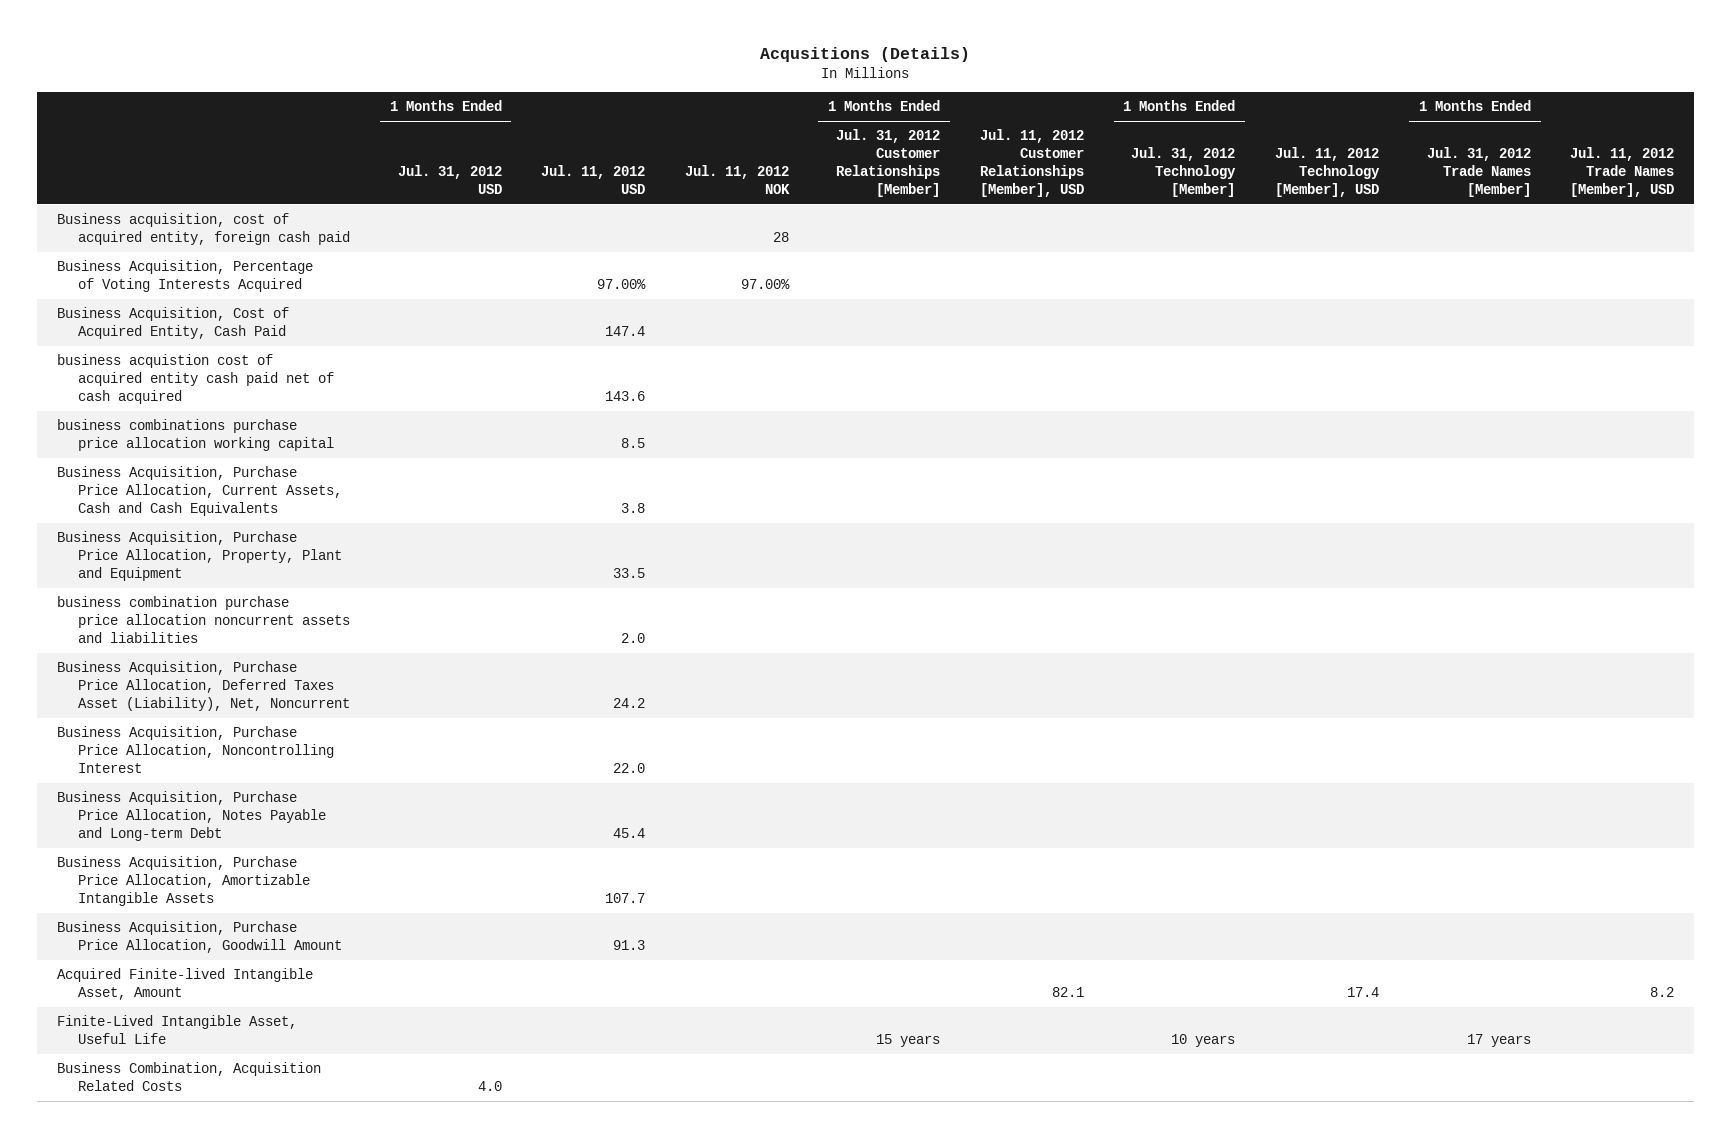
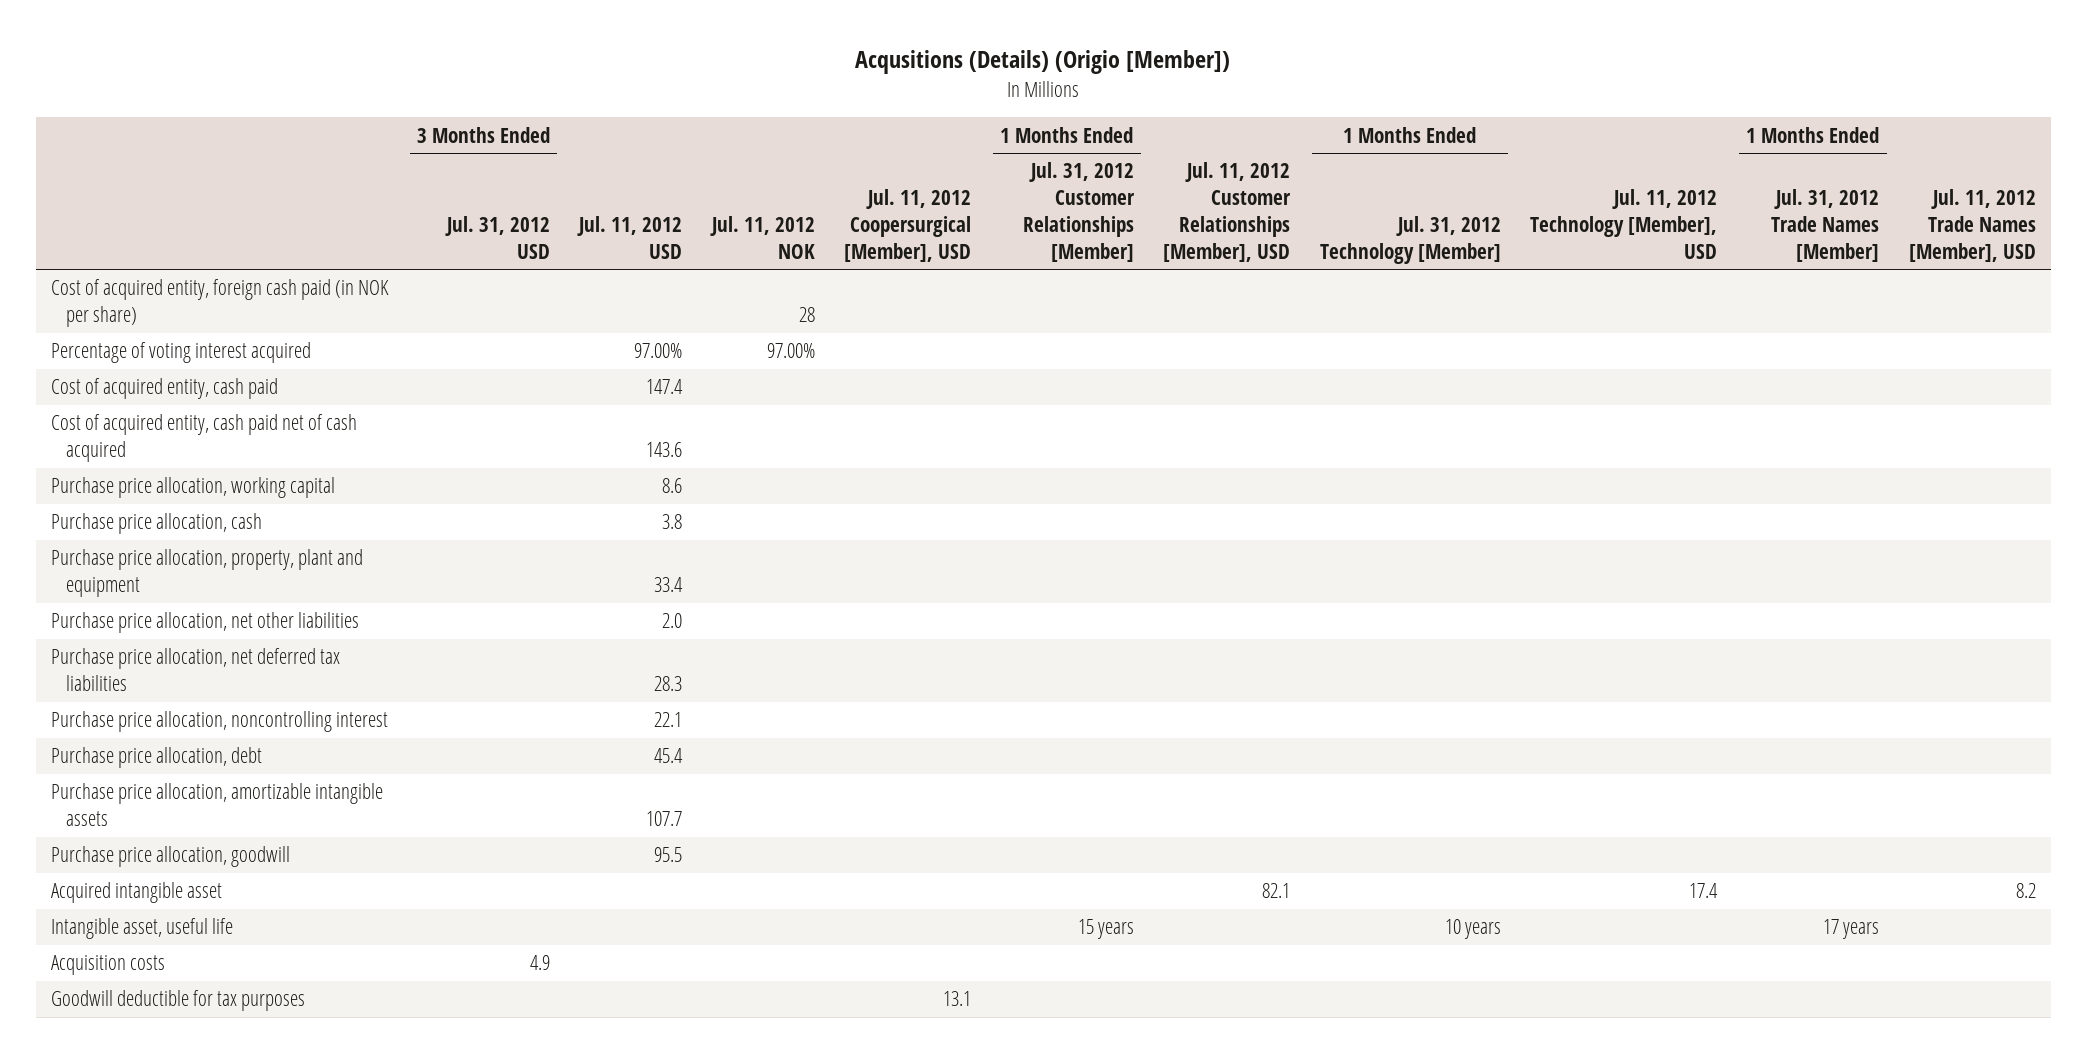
- Acqusitions (Details)
+ Acqusitions (Details) (Origio [Member])
- | 1 Months Ended Jul. 31, 2012 USD | Jul. 11, 2012 USD | Jul. 11, 2012 NOK | 1 Months Ended Jul. 31, 2012 Customer Relationships [Member] | Jul. 11, 2012 Customer Relationships [Member], USD | 1 Months Ended Jul. 31, 2012 Technology [Member] | Jul. 11, 2012 Technology [Member], USD | 1 Months Ended Jul. 31, 2012 Trade Names [Member] | Jul. 11, 2012 Trade Names [Member], USD
+ | 3 Months Ended Jul. 31, 2012 USD | Jul. 11, 2012 USD | Jul. 11, 2012 NOK | Jul. 11, 2012 Coopersurgical [Member], USD | 1 Months Ended Jul. 31, 2012 Customer Relationships [Member] | Jul. 11, 2012 Customer Relationships [Member], USD | 1 Months Ended Jul. 31, 2012 Technology [Member] | Jul. 11, 2012 Technology [Member], USD | 1 Months Ended Jul. 31, 2012 Trade Names [Member] | Jul. 11, 2012 Trade Names [Member], USD
- Business acquisition, cost of acquired entity, foreign cash paid | | | 28 | | | | | |
- Business Acquisition, Percentage of Voting Interests Acquired | | 97.00% | 97.00% | | | | | |
- Business Acquisition, Cost of Acquired Entity, Cash Paid | | 147.4 | | | | | | |
- business acquistion cost of acquired entity cash paid net of cash acquired | | 143.6 | | | | | | |
- business combinations purchase price allocation working capital | | 8.5 | | | | | | |
- Business Acquisition, Purchase Price Allocation, Current Assets, Cash and Cash Equivalents | | 3.8 | | | | | | |
- Business Acquisition, Purchase Price Allocation, Property, Plant and Equipment | | 33.5 | | | | | | |
- business combination purchase price allocation noncurrent assets and liabilities | | 2.0 | | | | | | |
- Business Acquisition, Purchase Price Allocation, Deferred Taxes Asset (Liability), Net, Noncurrent | | 24.2 | | | | | | |
- Business Acquisition, Purchase Price Allocation, Noncontrolling Interest | | 22.0 | | | | | | |
- Business Acquisition, Purchase Price Allocation, Notes Payable and Long-term Debt | | 45.4 | | | | | | |
- Business Acquisition, Purchase Price Allocation, Amortizable Intangible Assets | | 107.7 | | | | | | |
- Business Acquisition, Purchase Price Allocation, Goodwill Amount | | 91.3 | | | | | | |
- Acquired Finite-lived Intangible Asset, Amount | | | | | 82.1 | | 17.4 | | 8.2
- Finite-Lived Intangible Asset, Useful Life | | | | 15 years | | 10 years | | 17 years |
- Business Combination, Acquisition Related Costs | 4.0 | | | | | | | |
+ Cost of acquired entity, foreign cash paid (in NOK per share) | | | 28 | | | | | | |
+ Percentage of voting interest acquired | | 97.00% | 97.00% | | | | | | |
+ Cost of acquired entity, cash paid | | 147.4 | | | | | | | |
+ Cost of acquired entity, cash paid net of cash acquired | | 143.6 | | | | | | | |
+ Purchase price allocation, working capital | | 8.6 | | | | | | | |
+ Purchase price allocation, cash | | 3.8 | | | | | | | |
+ Purchase price allocation, property, plant and equipment | | 33.4 | | | | | | | |
+ Purchase price allocation, net other liabilities | | 2.0 | | | | | | | |
+ Purchase price allocation, net deferred tax liabilities | | 28.3 | | | | | | | |
+ Purchase price allocation, noncontrolling interest | | 22.1 | | | | | | | |
+ Purchase price allocation, debt | | 45.4 | | | | | | | |
+ Purchase price allocation, amortizable intangible assets | | 107.7 | | | | | | | |
+ Purchase price allocation, goodwill | | 95.5 | | | | | | | |
+ Acquired intangible asset | | | | | | 82.1 | | 17.4 | | 8.2
+ Intangible asset, useful life | | | | | 15 years | | 10 years | | 17 years |
+ Acquisition costs | 4.9 | | | | | | | | |
+ Goodwill deductible for tax purposes | | | | 13.1 | | | | | |

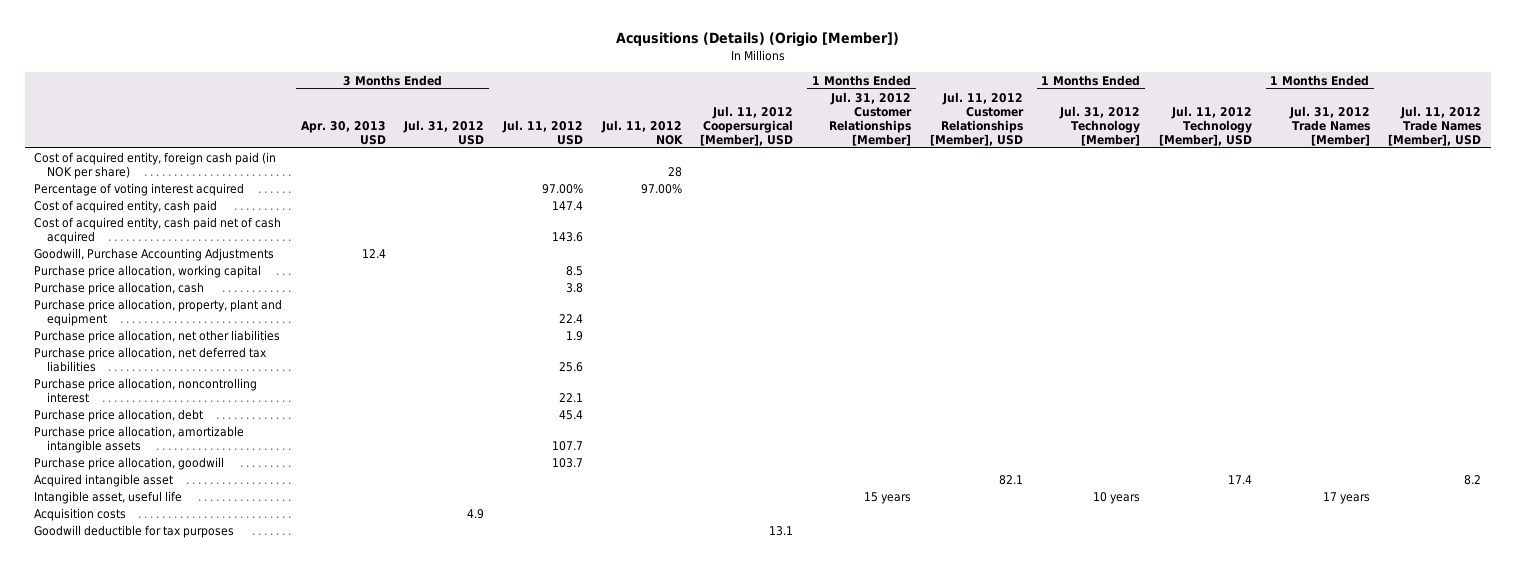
- | 3 Months Ended Jul. 31, 2012 USD | Jul. 11, 2012 USD | Jul. 11, 2012 NOK | Jul. 11, 2012 Coopersurgical [Member], USD | 1 Months Ended Jul. 31, 2012 Customer Relationships [Member] | Jul. 11, 2012 Customer Relationships [Member], USD | 1 Months Ended Jul. 31, 2012 Technology [Member] | Jul. 11, 2012 Technology [Member], USD | 1 Months Ended Jul. 31, 2012 Trade Names [Member] | Jul. 11, 2012 Trade Names [Member], USD
+ | 3 Months Ended Apr. 30, 2013 USD | 3 Months Ended Jul. 31, 2012 USD | Jul. 11, 2012 USD | Jul. 11, 2012 NOK | Jul. 11, 2012 Coopersurgical [Member], USD | 1 Months Ended Jul. 31, 2012 Customer Relationships [Member] | Jul. 11, 2012 Customer Relationships [Member], USD | 1 Months Ended Jul. 31, 2012 Technology [Member] | Jul. 11, 2012 Technology [Member], USD | 1 Months Ended Jul. 31, 2012 Trade Names [Member] | Jul. 11, 2012 Trade Names [Member], USD
- Purchase price allocation, working capital | | 8.6 | | | | | | | |
+ Goodwill, Purchase Accounting Adjustments | 12.4 | | | | | | | | | |
+ Purchase price allocation, working capital | | | 8.5 | | | | | | | |
- Purchase price allocation, property, plant and equipment | | 33.4 | | | | | | | |
- Purchase price allocation, net other liabilities | | 2.0 | | | | | | | |
- Purchase price allocation, net deferred tax liabilities | | 28.3 | | | | | | | |
+ Purchase price allocation, property, plant and equipment | | | 22.4 | | | | | | | |
+ Purchase price allocation, net other liabilities | | | 1.9 | | | | | | | |
+ Purchase price allocation, net deferred tax liabilities | | | 25.6 | | | | | | | |
- Purchase price allocation, goodwill | | 95.5 | | | | | | | |
+ Purchase price allocation, goodwill | | | 103.7 | | | | | | | |

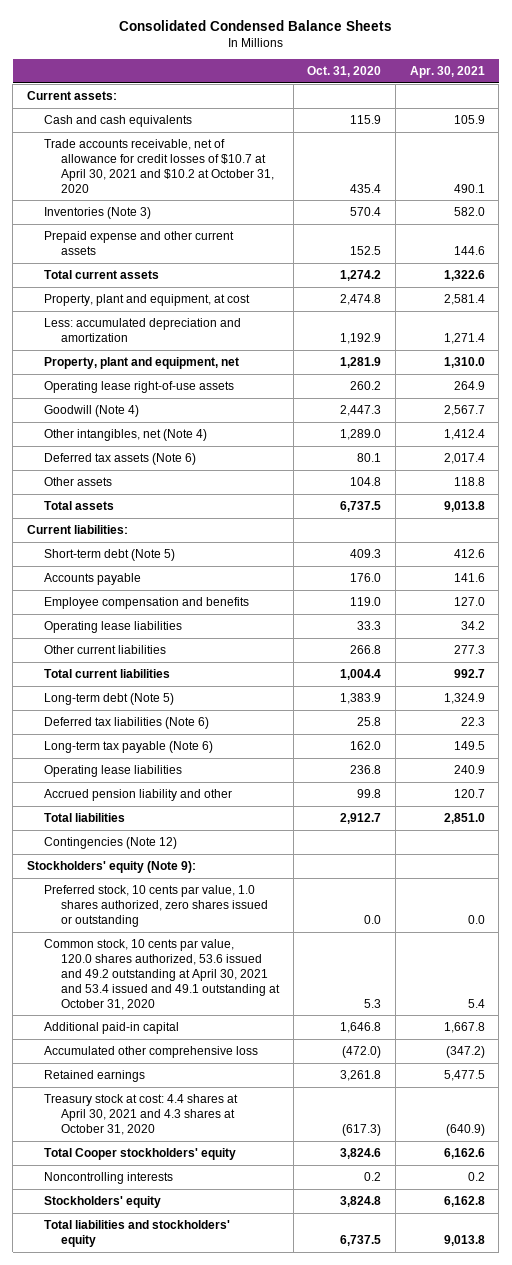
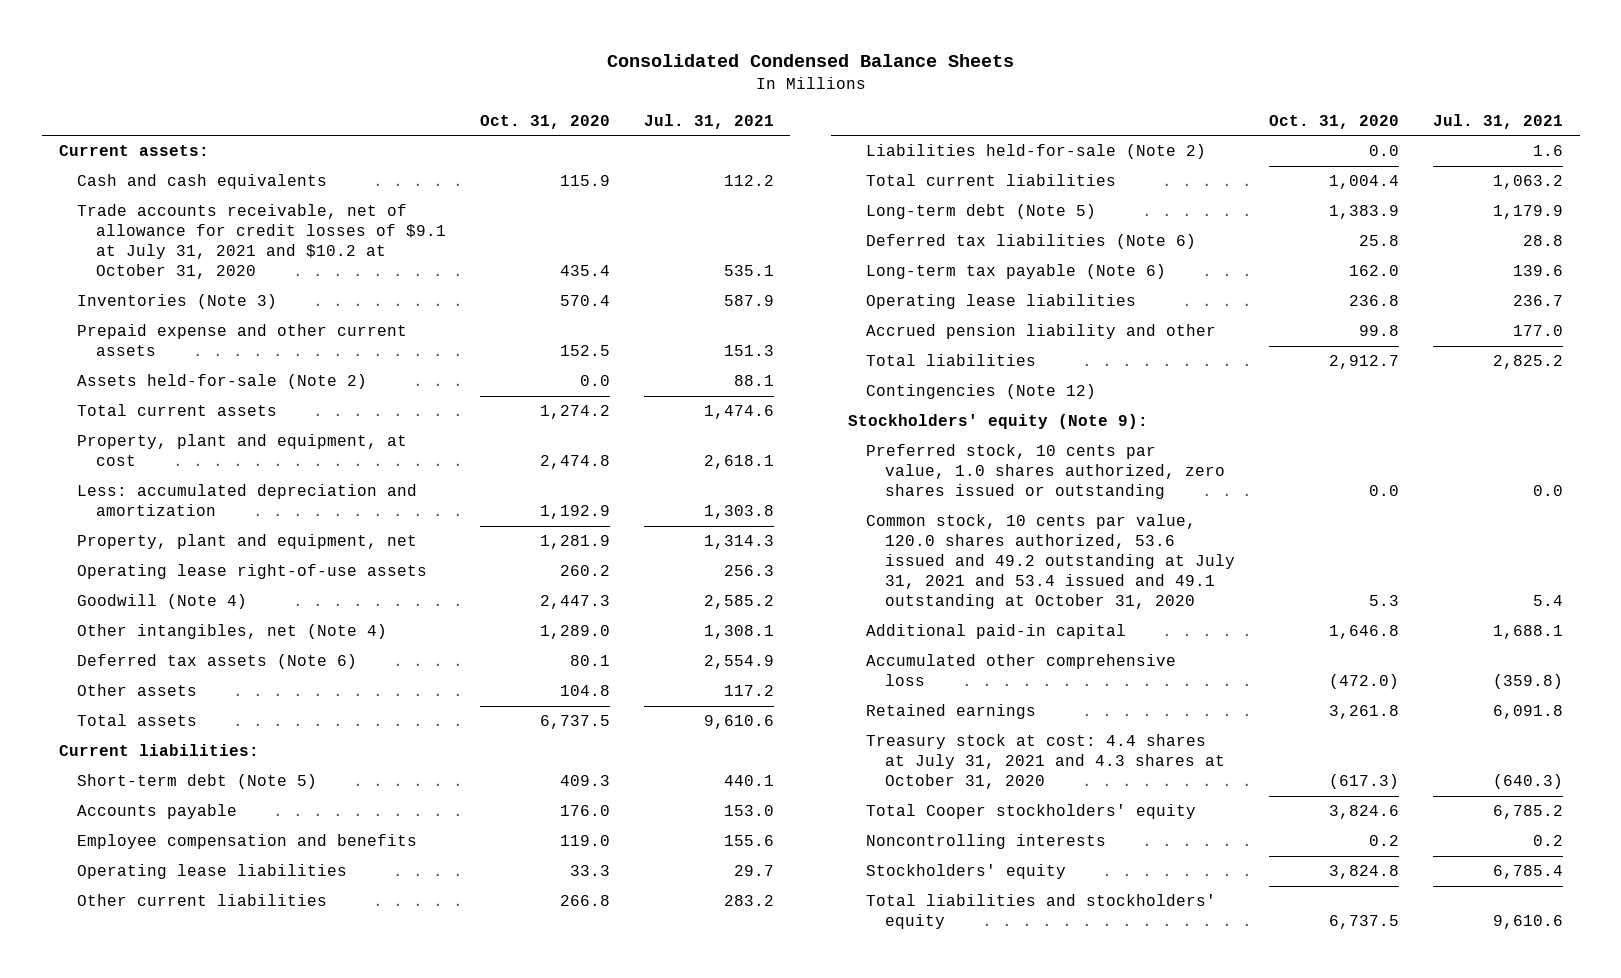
- | Oct. 31, 2020 | Apr. 30, 2021
+ | Oct. 31, 2020 | Jul. 31, 2021
- Trade accounts receivable, net of allowance for credit losses of $10.7 at April 30, 2021 and $10.2 at October 31, 2020 | 435.4 | 490.1
+ Trade accounts receivable, net of allowance for credit losses of $9.1 at July 31, 2021 and $10.2 at October 31, 2020 | 435.4 | 535.1
+ Assets held-for-sale (Note 2) | 0.0 | 88.1
+ Liabilities held-for-sale (Note 2) | 0.0 | 1.6
- Common stock, 10 cents par value, 120.0 shares authorized, 53.6 issued and 49.2 outstanding at April 30, 2021 and 53.4 issued and 49.1 outstanding at October 31, 2020 | 5.3 | 5.4
+ Common stock, 10 cents par value, 120.0 shares authorized, 53.6 issued and 49.2 outstanding at July 31, 2021 and 53.4 issued and 49.1 outstanding at October 31, 2020 | 5.3 | 5.4
- Treasury stock at cost: 4.4 shares at April 30, 2021 and 4.3 shares at October 31, 2020 | (617.3) | (640.9)
+ Treasury stock at cost: 4.4 shares at July 31, 2021 and 4.3 shares at October 31, 2020 | (617.3) | (640.3)

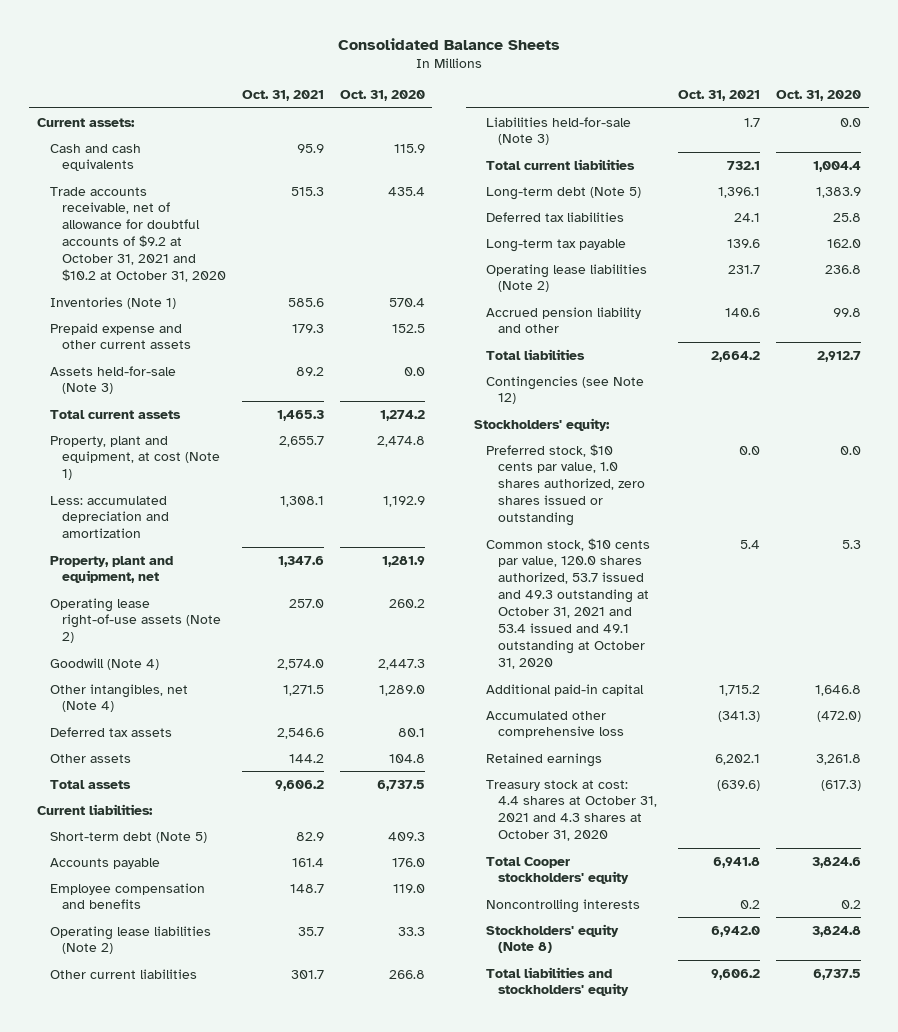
- Consolidated Condensed Balance Sheets
+ Consolidated Balance Sheets
- | Oct. 31, 2020 | Jul. 31, 2021
+ | Oct. 31, 2021 | Oct. 31, 2020
- Trade accounts receivable, net of allowance for credit losses of $9.1 at July 31, 2021 and $10.2 at October 31, 2020 | 435.4 | 535.1
- Inventories (Note 3) | 570.4 | 587.9
+ Trade accounts receivable, net of allowance for doubtful accounts of $9.2 at October 31, 2021 and $10.2 at October 31, 2020 | 515.3 | 435.4
+ Inventories (Note 1) | 585.6 | 570.4
- Assets held-for-sale (Note 2) | 0.0 | 88.1
+ Assets held-for-sale (Note 3) | 89.2 | 0.0
- Property, plant and equipment, at cost | 2,474.8 | 2,618.1
+ Property, plant and equipment, at cost (Note 1) | 2,655.7 | 2,474.8
- Operating lease right-of-use assets | 260.2 | 256.3
+ Operating lease right-of-use assets (Note 2) | 257.0 | 260.2
- Deferred tax assets (Note 6) | 80.1 | 2,554.9
+ Deferred tax assets | 2,546.6 | 80.1
- Operating lease liabilities | 33.3 | 29.7
+ Operating lease liabilities (Note 2) | 35.7 | 33.3
- Liabilities held-for-sale (Note 2) | 0.0 | 1.6
+ Liabilities held-for-sale (Note 3) | 1.7 | 0.0
- Deferred tax liabilities (Note 6) | 25.8 | 28.8
- Long-term tax payable (Note 6) | 162.0 | 139.6
- Operating lease liabilities | 236.8 | 236.7
+ Deferred tax liabilities | 24.1 | 25.8
+ Long-term tax payable | 139.6 | 162.0
+ Operating lease liabilities (Note 2) | 231.7 | 236.8
- Contingencies (Note 12)
- Stockholders' equity (Note 9):
- Preferred stock, 10 cents par value, 1.0 shares authorized, zero shares issued or outstanding | 0.0 | 0.0
- Common stock, 10 cents par value, 120.0 shares authorized, 53.6 issued and 49.2 outstanding at July 31, 2021 and 53.4 issued and 49.1 outstanding at October 31, 2020 | 5.3 | 5.4
+ Contingencies (see Note 12)
+ Stockholders' equity:
+ Preferred stock, $10 cents par value, 1.0 shares authorized, zero shares issued or outstanding | 0.0 | 0.0
+ Common stock, $10 cents par value, 120.0 shares authorized, 53.7 issued and 49.3 outstanding at October 31, 2021 and 53.4 issued and 49.1 outstanding at October 31, 2020 | 5.4 | 5.3
- Treasury stock at cost: 4.4 shares at July 31, 2021 and 4.3 shares at October 31, 2020 | (617.3) | (640.3)
+ Treasury stock at cost: 4.4 shares at October 31, 2021 and 4.3 shares at October 31, 2020 | (639.6) | (617.3)
- Stockholders' equity | 3,824.8 | 6,785.4
+ Stockholders' equity (Note 8) | 6,942.0 | 3,824.8

